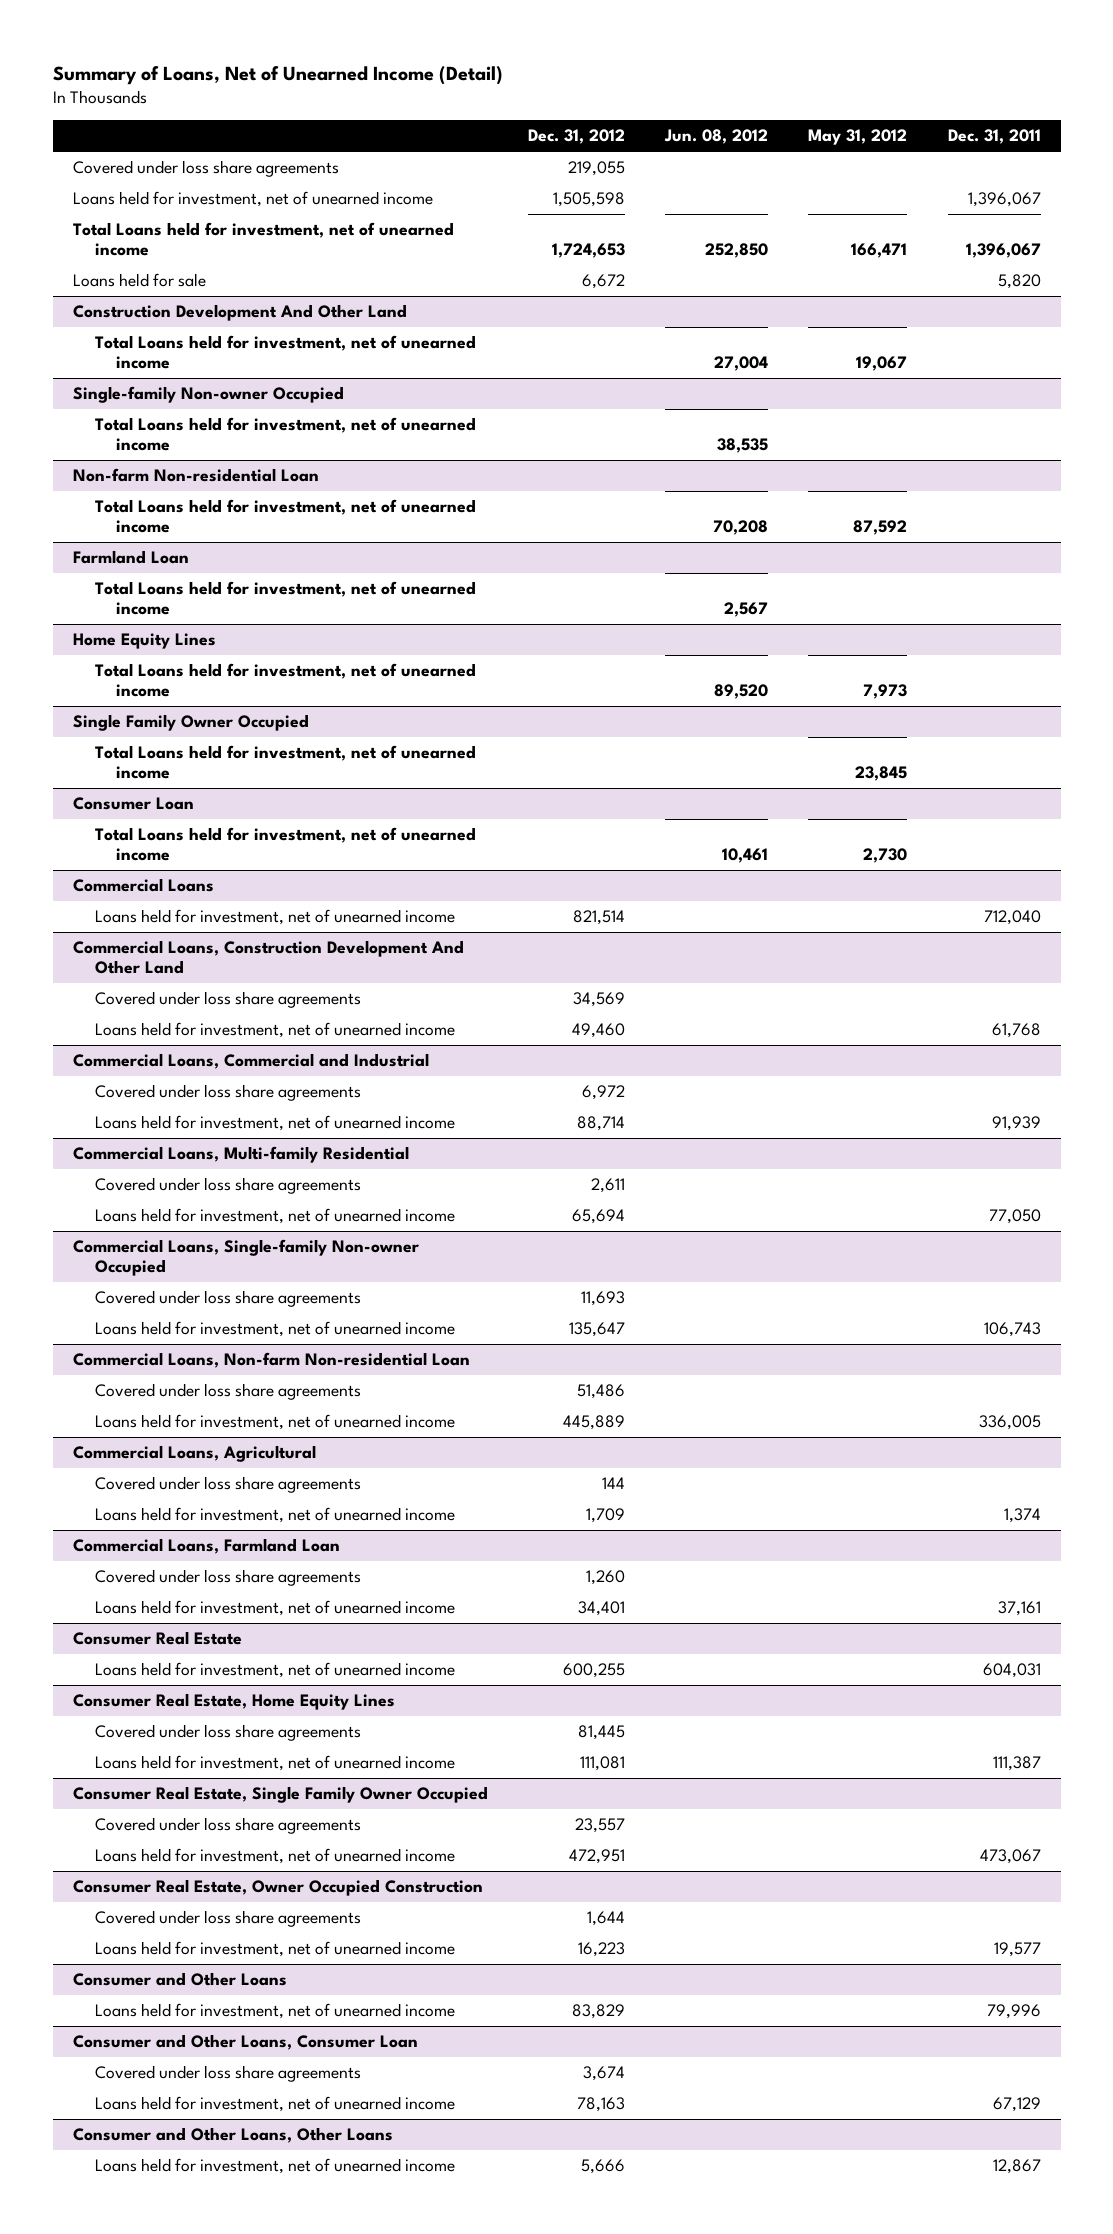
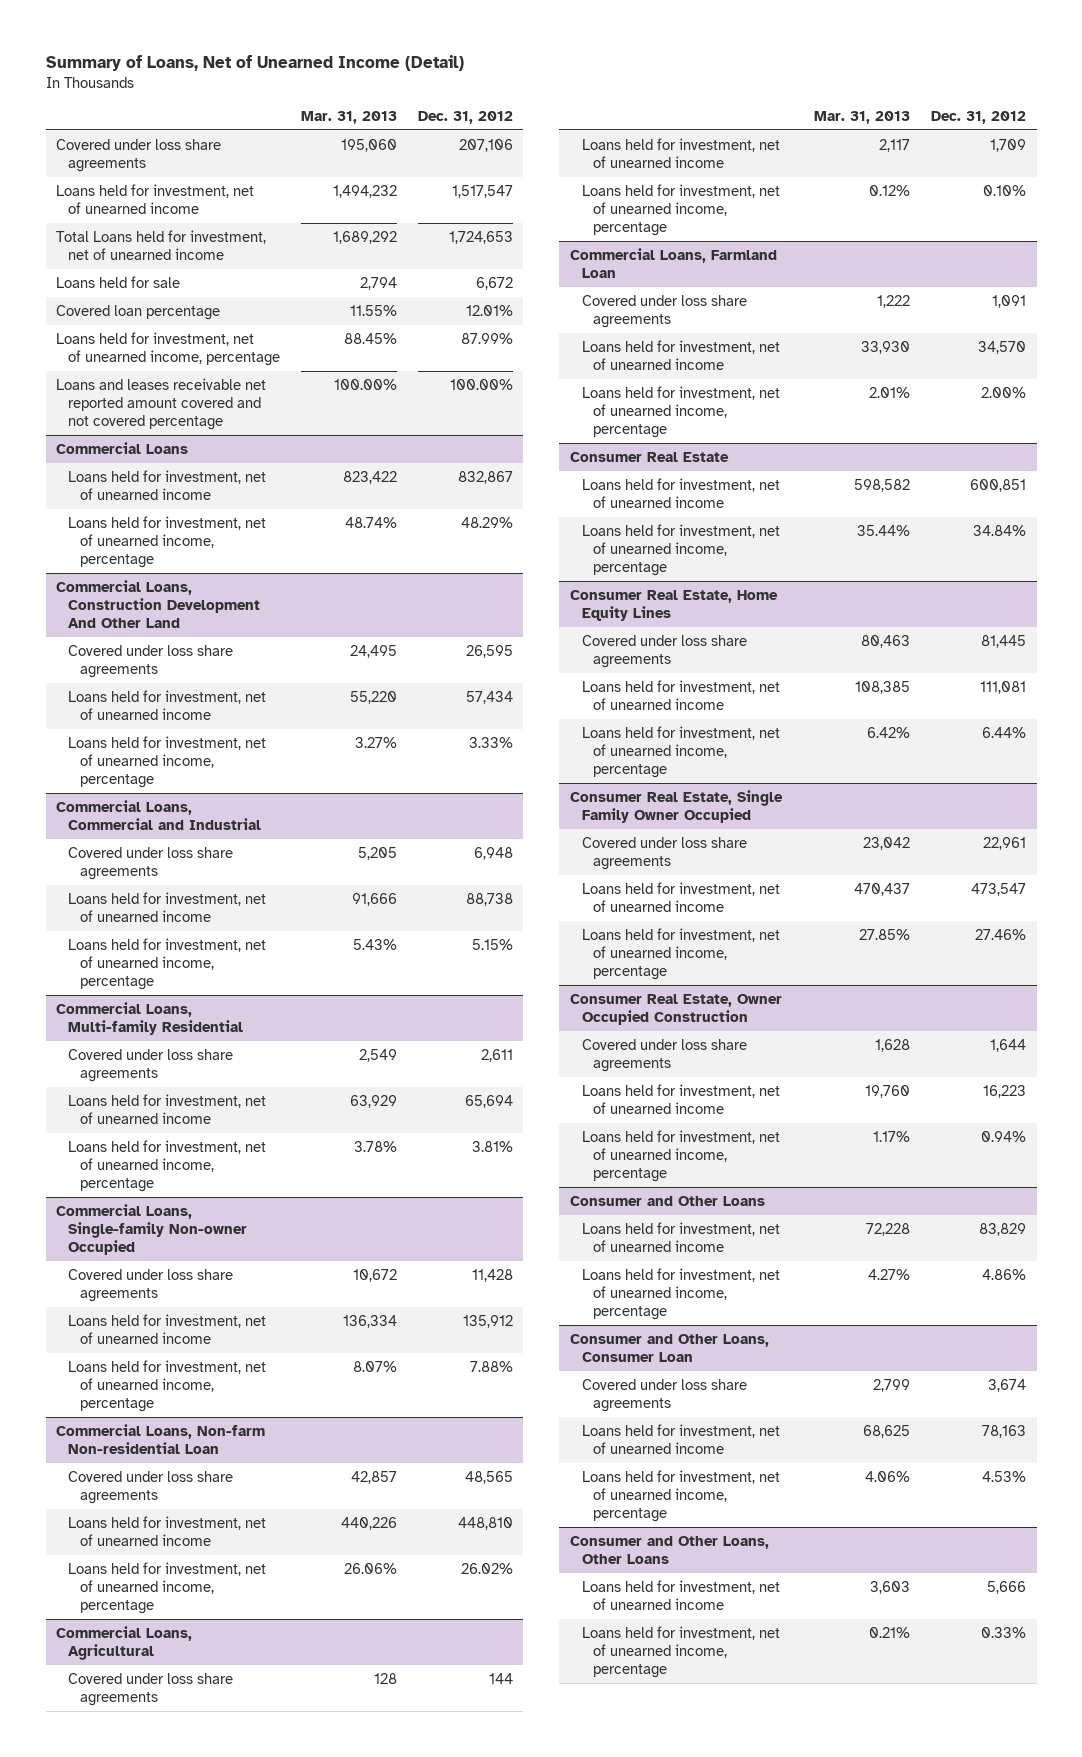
- | Dec. 31, 2012 | Jun. 08, 2012 | May 31, 2012 | Dec. 31, 2011
+ | Mar. 31, 2013 | Dec. 31, 2012
- Covered under loss share agreements | 219,055 | | |
- Loans held for investment, net of unearned income | 1,505,598 | | | 1,396,067
+ Covered under loss share agreements | 195,060 | 207,106
+ Loans held for investment, net of unearned income | 1,494,232 | 1,517,547
- Construction Development And Other Land
- Total Loans held for investment, net of unearned income | | 27,004 | 19,067 |
- Single-family Non-owner Occupied
- Total Loans held for investment, net of unearned income | | 38,535 | |
- Non-farm Non-residential Loan
- Total Loans held for investment, net of unearned income | | 70,208 | 87,592 |
- Farmland Loan
- Total Loans held for investment, net of unearned income | | 2,567 | |
- Home Equity Lines
- Total Loans held for investment, net of unearned income | | 89,520 | 7,973 |
- Single Family Owner Occupied
- Total Loans held for investment, net of unearned income | | | 23,845 |
- Consumer Loan
- Total Loans held for investment, net of unearned income | | 10,461 | 2,730 |
+ Covered loan percentage | 11.55% | 12.01%
+ Loans held for investment, net of unearned income, percentage | 88.45% | 87.99%
+ Loans and leases receivable net reported amount covered and not covered percentage | 100.00% | 100.00%
@ Commercial Loans
- Loans held for investment, net of unearned income | 821,514 | | | 712,040
+ Loans held for investment, net of unearned income | 823,422 | 832,867
+ Loans held for investment, net of unearned income, percentage | 48.74% | 48.29%
@ Commercial Loans, Construction Development And Other Land
- Covered under loss share agreements | 34,569 | | |
- Loans held for investment, net of unearned income | 49,460 | | | 61,768
+ Covered under loss share agreements | 24,495 | 26,595
+ Loans held for investment, net of unearned income | 55,220 | 57,434
+ Loans held for investment, net of unearned income, percentage | 3.27% | 3.33%
@ Commercial Loans, Commercial and Industrial
- Covered under loss share agreements | 6,972 | | |
- Loans held for investment, net of unearned income | 88,714 | | | 91,939
+ Covered under loss share agreements | 5,205 | 6,948
+ Loans held for investment, net of unearned income | 91,666 | 88,738
+ Loans held for investment, net of unearned income, percentage | 5.43% | 5.15%
@ Commercial Loans, Multi-family Residential
+ Loans held for investment, net of unearned income, percentage | 3.78% | 3.81%
@ Commercial Loans, Single-family Non-owner Occupied
- Covered under loss share agreements | 11,693 | | |
- Loans held for investment, net of unearned income | 135,647 | | | 106,743
+ Covered under loss share agreements | 10,672 | 11,428
+ Loans held for investment, net of unearned income | 136,334 | 135,912
+ Loans held for investment, net of unearned income, percentage | 8.07% | 7.88%
@ Commercial Loans, Non-farm Non-residential Loan
- Covered under loss share agreements | 51,486 | | |
- Loans held for investment, net of unearned income | 445,889 | | | 336,005
+ Covered under loss share agreements | 42,857 | 48,565
+ Loans held for investment, net of unearned income | 440,226 | 448,810
+ Loans held for investment, net of unearned income, percentage | 26.06% | 26.02%
@ Commercial Loans, Agricultural
+ Loans held for investment, net of unearned income, percentage | 0.12% | 0.10%
@ Commercial Loans, Farmland Loan
- Covered under loss share agreements | 1,260 | | |
- Loans held for investment, net of unearned income | 34,401 | | | 37,161
+ Covered under loss share agreements | 1,222 | 1,091
+ Loans held for investment, net of unearned income | 33,930 | 34,570
+ Loans held for investment, net of unearned income, percentage | 2.01% | 2.00%
@ Consumer Real Estate
- Loans held for investment, net of unearned income | 600,255 | | | 604,031
+ Loans held for investment, net of unearned income | 598,582 | 600,851
+ Loans held for investment, net of unearned income, percentage | 35.44% | 34.84%
@ Consumer Real Estate, Home Equity Lines
+ Loans held for investment, net of unearned income, percentage | 6.42% | 6.44%
@ Consumer Real Estate, Single Family Owner Occupied
- Covered under loss share agreements | 23,557 | | |
- Loans held for investment, net of unearned income | 472,951 | | | 473,067
+ Covered under loss share agreements | 23,042 | 22,961
+ Loans held for investment, net of unearned income | 470,437 | 473,547
+ Loans held for investment, net of unearned income, percentage | 27.85% | 27.46%
@ Consumer Real Estate, Owner Occupied Construction
+ Loans held for investment, net of unearned income, percentage | 1.17% | 0.94%
@ Consumer and Other Loans
+ Loans held for investment, net of unearned income, percentage | 4.27% | 4.86%
@ Consumer and Other Loans, Consumer Loan
+ Loans held for investment, net of unearned income, percentage | 4.06% | 4.53%
@ Consumer and Other Loans, Other Loans
+ Loans held for investment, net of unearned income, percentage | 0.21% | 0.33%

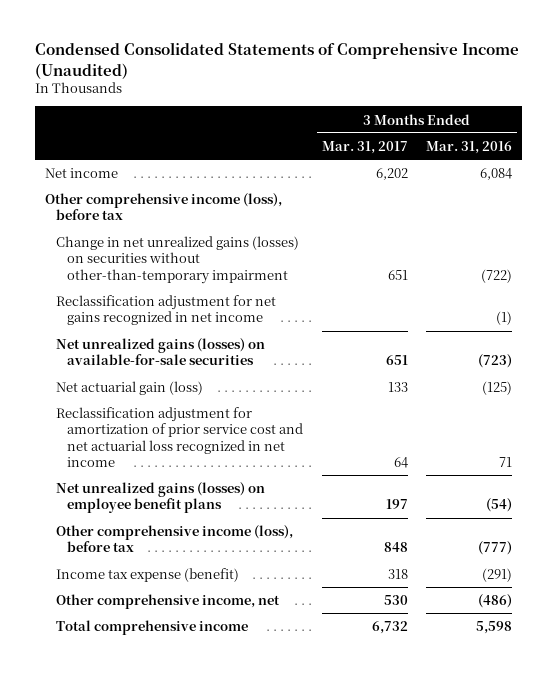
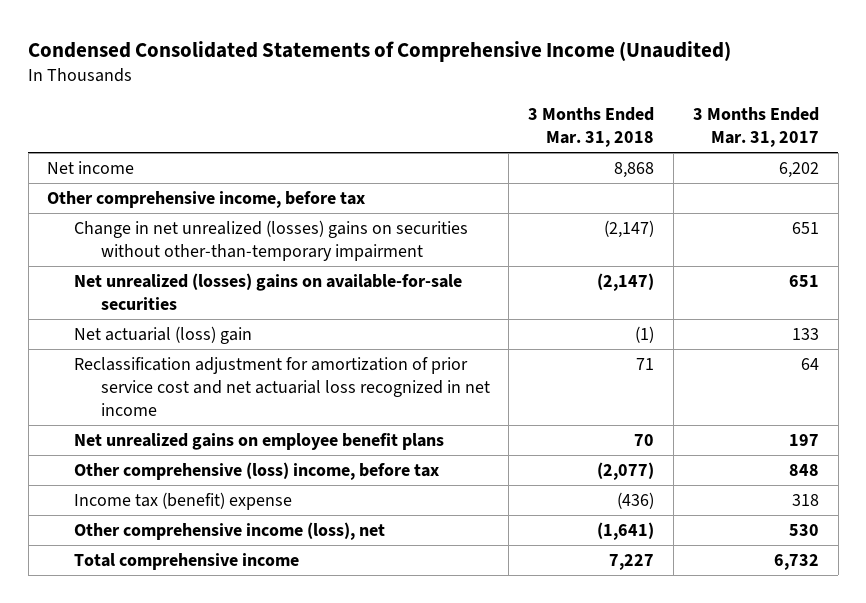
- | 3 Months Ended Mar. 31, 2017 | 3 Months Ended Mar. 31, 2016
+ | 3 Months Ended Mar. 31, 2018 | 3 Months Ended Mar. 31, 2017
- Other comprehensive income (loss), before tax
- Change in net unrealized gains (losses) on securities without other-than-temporary impairment | 651 | (722)
- Reclassification adjustment for net gains recognized in net income | | (1)
- Net unrealized gains (losses) on available-for-sale securities | 651 | (723)
- Net actuarial gain (loss) | 133 | (125)
+ Other comprehensive income, before tax
+ Change in net unrealized (losses) gains on securities without other-than-temporary impairment | (2,147) | 651
+ Net unrealized (losses) gains on available-for-sale securities | (2,147) | 651
+ Net actuarial (loss) gain | (1) | 133
- Net unrealized gains (losses) on employee benefit plans | 197 | (54)
- Other comprehensive income (loss), before tax | 848 | (777)
- Income tax expense (benefit) | 318 | (291)
- Other comprehensive income, net | 530 | (486)
+ Net unrealized gains on employee benefit plans | 70 | 197
+ Other comprehensive (loss) income, before tax | (2,077) | 848
+ Income tax (benefit) expense | (436) | 318
+ Other comprehensive income (loss), net | (1,641) | 530

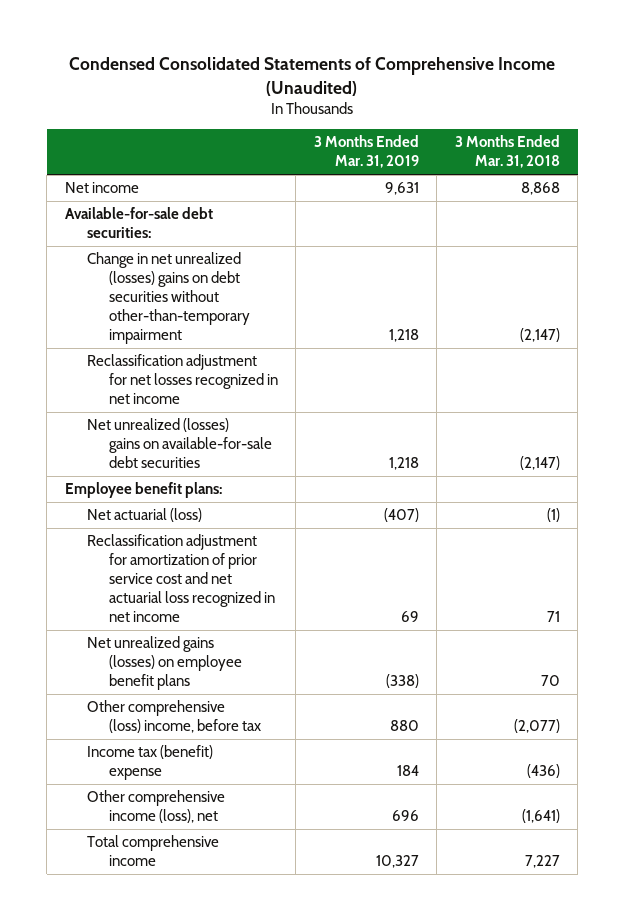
- | 3 Months Ended Mar. 31, 2018 | 3 Months Ended Mar. 31, 2017
+ | 3 Months Ended Mar. 31, 2019 | 3 Months Ended Mar. 31, 2018
- Other comprehensive income, before tax
- Change in net unrealized (losses) gains on securities without other-than-temporary impairment | (2,147) | 651
- Net unrealized (losses) gains on available-for-sale securities | (2,147) | 651
- Net actuarial (loss) gain | (1) | 133
+ Available-for-sale debt securities:
+ Change in net unrealized (losses) gains on debt securities without other-than-temporary impairment | 1,218 | (2,147)
+ Reclassification adjustment for net losses recognized in net income
+ Net unrealized (losses) gains on available-for-sale debt securities | 1,218 | (2,147)
+ Employee benefit plans:
+ Net actuarial (loss) | (407) | (1)
- Net unrealized gains on employee benefit plans | 70 | 197
+ Net unrealized gains (losses) on employee benefit plans | (338) | 70

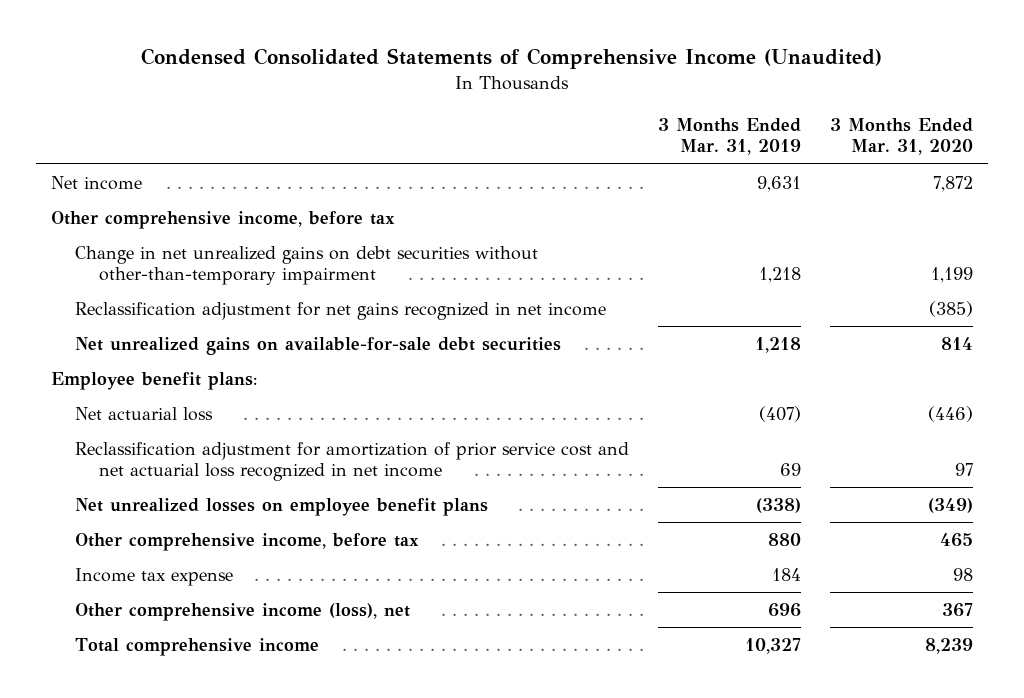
- | 3 Months Ended Mar. 31, 2019 | 3 Months Ended Mar. 31, 2018
+ | 3 Months Ended Mar. 31, 2019 | 3 Months Ended Mar. 31, 2020
- Available-for-sale debt securities:
- Change in net unrealized (losses) gains on debt securities without other-than-temporary impairment | 1,218 | (2,147)
- Reclassification adjustment for net losses recognized in net income
- Net unrealized (losses) gains on available-for-sale debt securities | 1,218 | (2,147)
+ Other comprehensive income, before tax
+ Change in net unrealized gains on debt securities without other-than-temporary impairment | 1,218 | 1,199
+ Reclassification adjustment for net gains recognized in net income | | (385)
+ Net unrealized gains on available-for-sale debt securities | 1,218 | 814
- Net actuarial (loss) | (407) | (1)
+ Net actuarial loss | (407) | (446)
- Net unrealized gains (losses) on employee benefit plans | (338) | 70
- Other comprehensive (loss) income, before tax | 880 | (2,077)
- Income tax (benefit) expense | 184 | (436)
+ Net unrealized losses on employee benefit plans | (338) | (349)
+ Other comprehensive income, before tax | 880 | 465
+ Income tax expense | 184 | 98

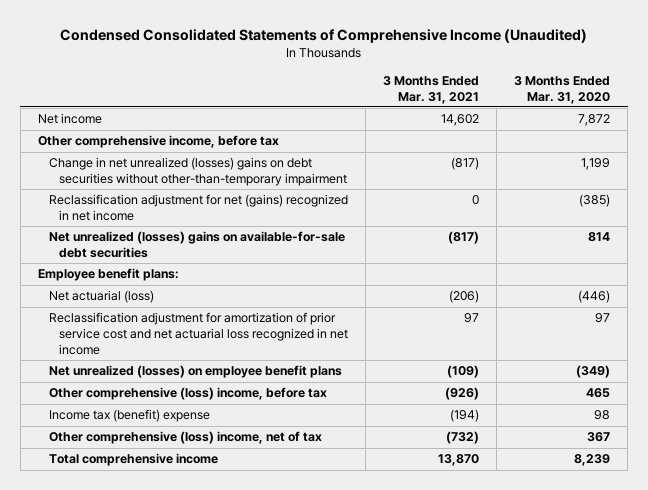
- | 3 Months Ended Mar. 31, 2019 | 3 Months Ended Mar. 31, 2020
+ | 3 Months Ended Mar. 31, 2021 | 3 Months Ended Mar. 31, 2020
- Change in net unrealized gains on debt securities without other-than-temporary impairment | 1,218 | 1,199
- Reclassification adjustment for net gains recognized in net income | | (385)
- Net unrealized gains on available-for-sale debt securities | 1,218 | 814
+ Change in net unrealized (losses) gains on debt securities without other-than-temporary impairment | (817) | 1,199
+ Reclassification adjustment for net (gains) recognized in net income | 0 | (385)
+ Net unrealized (losses) gains on available-for-sale debt securities | (817) | 814
- Net actuarial loss | (407) | (446)
+ Net actuarial (loss) | (206) | (446)
- Net unrealized losses on employee benefit plans | (338) | (349)
- Other comprehensive income, before tax | 880 | 465
- Income tax expense | 184 | 98
- Other comprehensive income (loss), net | 696 | 367
+ Net unrealized (losses) on employee benefit plans | (109) | (349)
+ Other comprehensive (loss) income, before tax | (926) | 465
+ Income tax (benefit) expense | (194) | 98
+ Other comprehensive (loss) income, net of tax | (732) | 367

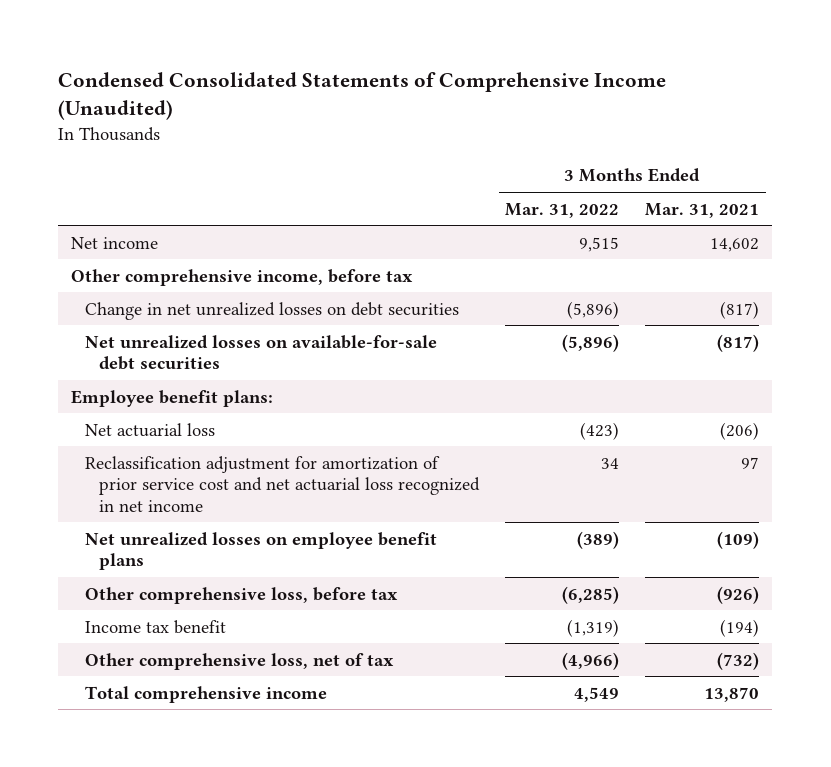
- | 3 Months Ended Mar. 31, 2021 | 3 Months Ended Mar. 31, 2020
+ | 3 Months Ended Mar. 31, 2022 | 3 Months Ended Mar. 31, 2021
- Change in net unrealized (losses) gains on debt securities without other-than-temporary impairment | (817) | 1,199
- Reclassification adjustment for net (gains) recognized in net income | 0 | (385)
- Net unrealized (losses) gains on available-for-sale debt securities | (817) | 814
+ Change in net unrealized losses on debt securities | (5,896) | (817)
+ Net unrealized losses on available-for-sale debt securities | (5,896) | (817)
- Net actuarial (loss) | (206) | (446)
+ Net actuarial loss | (423) | (206)
- Net unrealized (losses) on employee benefit plans | (109) | (349)
- Other comprehensive (loss) income, before tax | (926) | 465
- Income tax (benefit) expense | (194) | 98
- Other comprehensive (loss) income, net of tax | (732) | 367
+ Net unrealized losses on employee benefit plans | (389) | (109)
+ Other comprehensive loss, before tax | (6,285) | (926)
+ Income tax benefit | (1,319) | (194)
+ Other comprehensive loss, net of tax | (4,966) | (732)

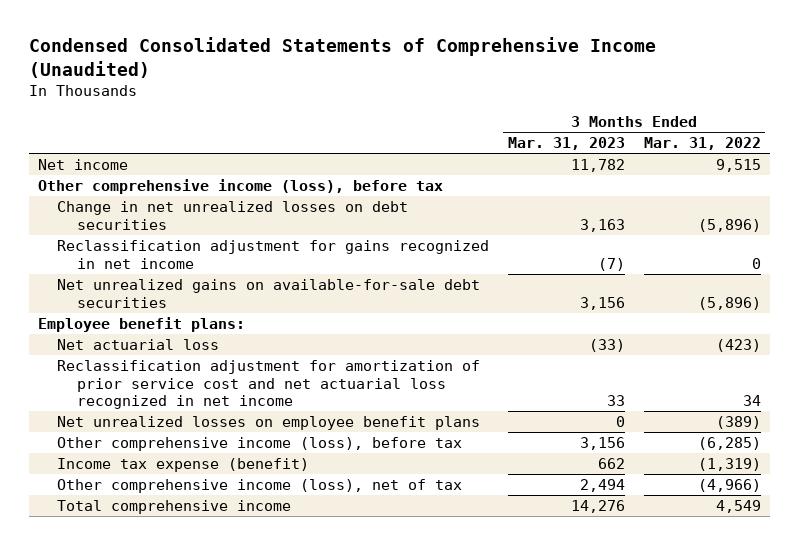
- | 3 Months Ended Mar. 31, 2022 | 3 Months Ended Mar. 31, 2021
+ | 3 Months Ended Mar. 31, 2023 | 3 Months Ended Mar. 31, 2022
- Other comprehensive income, before tax
+ Other comprehensive income (loss), before tax
- Net unrealized losses on available-for-sale debt securities | (5,896) | (817)
+ Reclassification adjustment for gains recognized in net income | (7) | 0
+ Net unrealized gains on available-for-sale debt securities | 3,156 | (5,896)
- Other comprehensive loss, before tax | (6,285) | (926)
- Income tax benefit | (1,319) | (194)
- Other comprehensive loss, net of tax | (4,966) | (732)
+ Other comprehensive income (loss), before tax | 3,156 | (6,285)
+ Income tax expense (benefit) | 662 | (1,319)
+ Other comprehensive income (loss), net of tax | 2,494 | (4,966)

